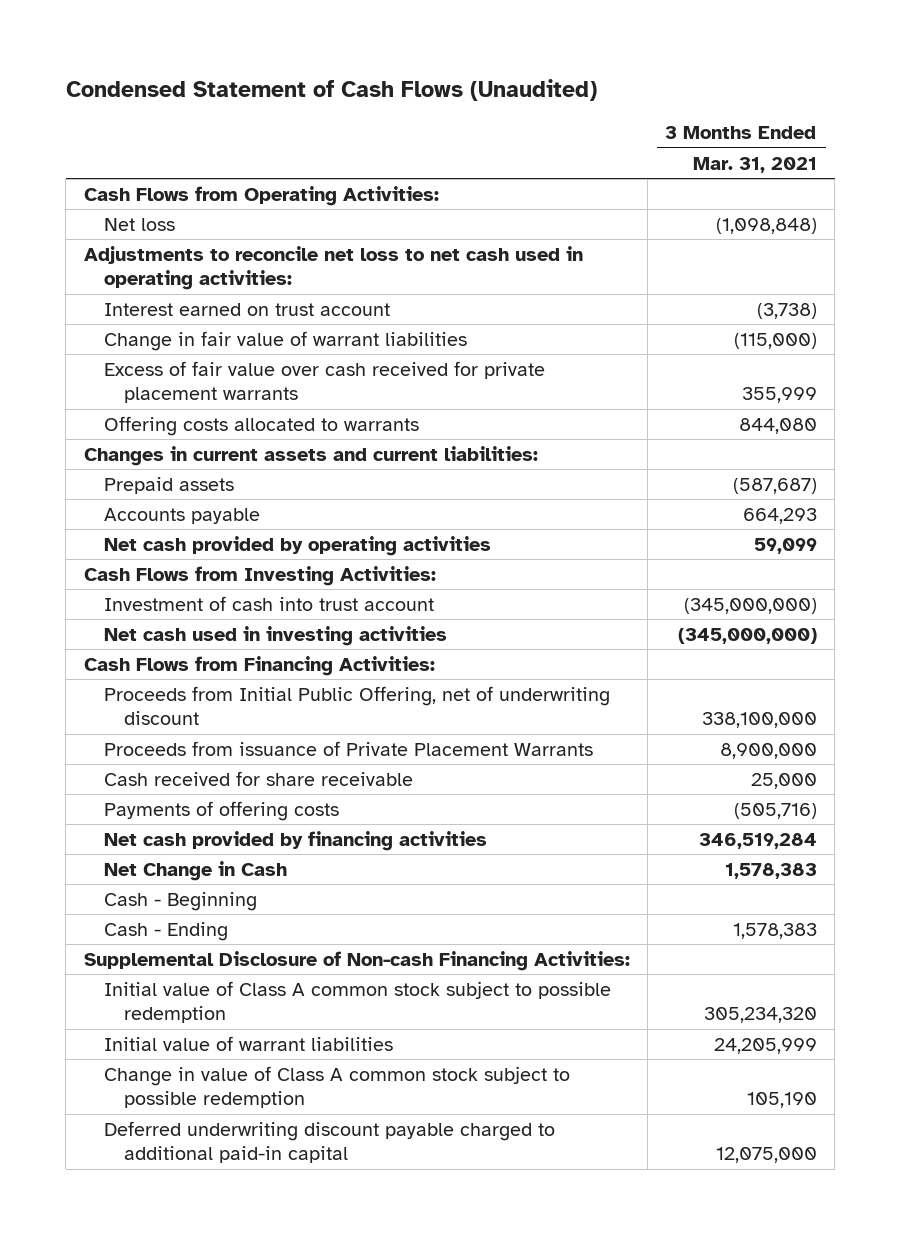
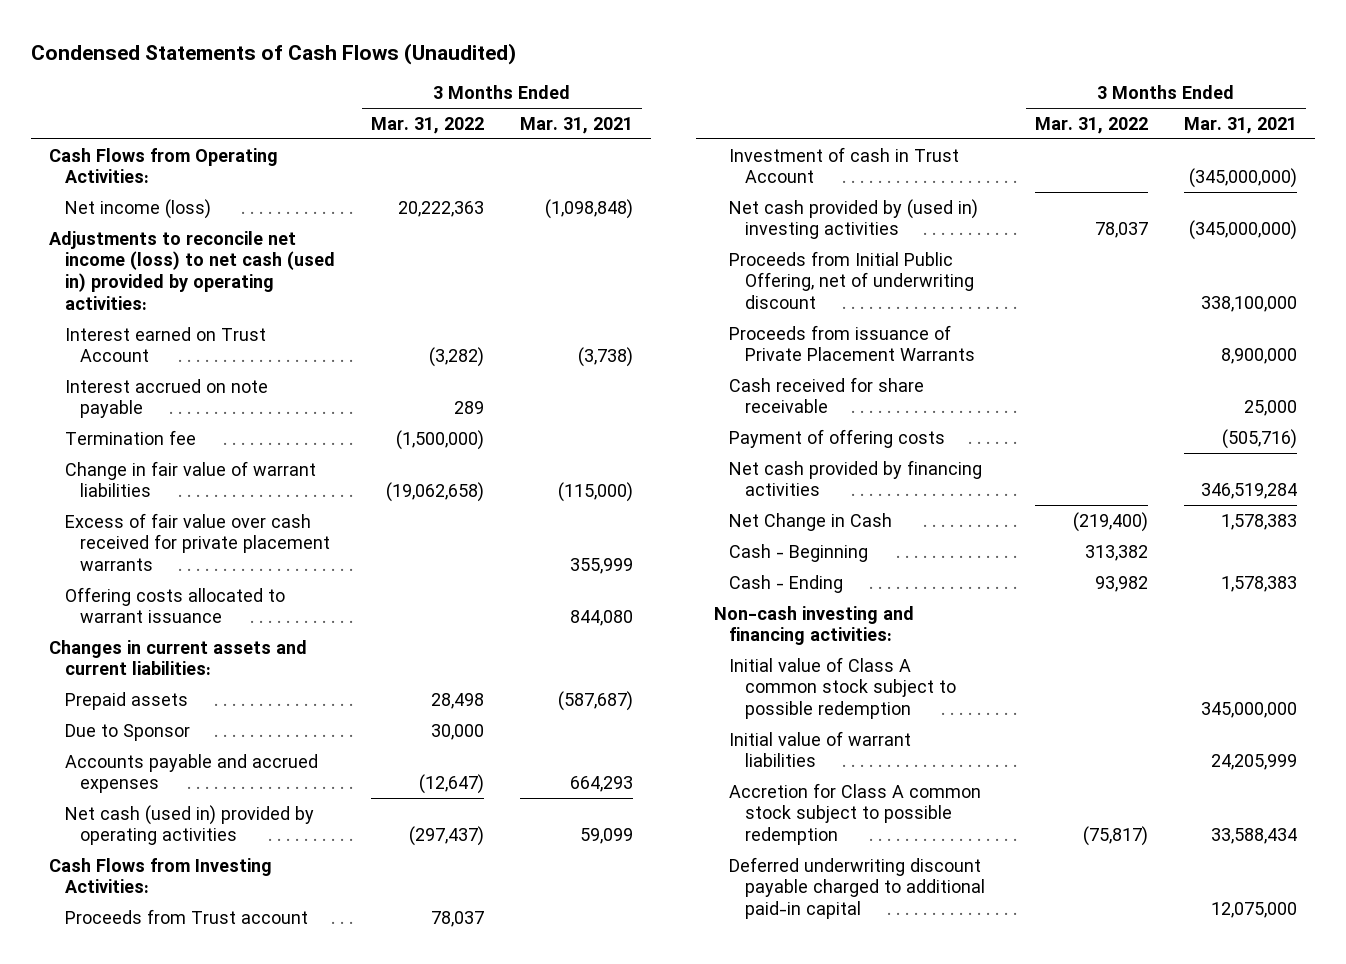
- Condensed Statement of Cash Flows (Unaudited)
+ Condensed Statements of Cash Flows (Unaudited)
- | 3 Months Ended Mar. 31, 2021
+ | 3 Months Ended Mar. 31, 2022 | 3 Months Ended Mar. 31, 2021
- Net loss | (1,098,848)
- Adjustments to reconcile net loss to net cash used in operating activities:
- Interest earned on trust account | (3,738)
+ Net income (loss) | 20,222,363 | (1,098,848)
+ Adjustments to reconcile net income (loss) to net cash (used in) provided by operating activities:
+ Interest earned on Trust Account | (3,282) | (3,738)
+ Interest accrued on note payable | 289 |
+ Termination fee | (1,500,000) |
- Offering costs allocated to warrants | 844,080
+ Offering costs allocated to warrant issuance | | 844,080
- Accounts payable | 664,293
- Net cash provided by operating activities | 59,099
+ Due to Sponsor | 30,000 |
+ Accounts payable and accrued expenses | (12,647) | 664,293
+ Net cash (used in) provided by operating activities | (297,437) | 59,099
- Investment of cash into trust account | (345,000,000)
- Net cash used in investing activities | (345,000,000)
- Cash Flows from Financing Activities:
+ Proceeds from Trust account | 78,037 |
+ Investment of cash in Trust Account | | (345,000,000)
+ Net cash provided by (used in) investing activities | 78,037 | (345,000,000)
- Payments of offering costs | (505,716)
+ Payment of offering costs | | (505,716)
- Supplemental Disclosure of Non-cash Financing Activities:
- Initial value of Class A common stock subject to possible redemption | 305,234,320
+ Non-cash investing and financing activities:
+ Initial value of Class A common stock subject to possible redemption | | 345,000,000
- Change in value of Class A common stock subject to possible redemption | 105,190
+ Accretion for Class A common stock subject to possible redemption | (75,817) | 33,588,434

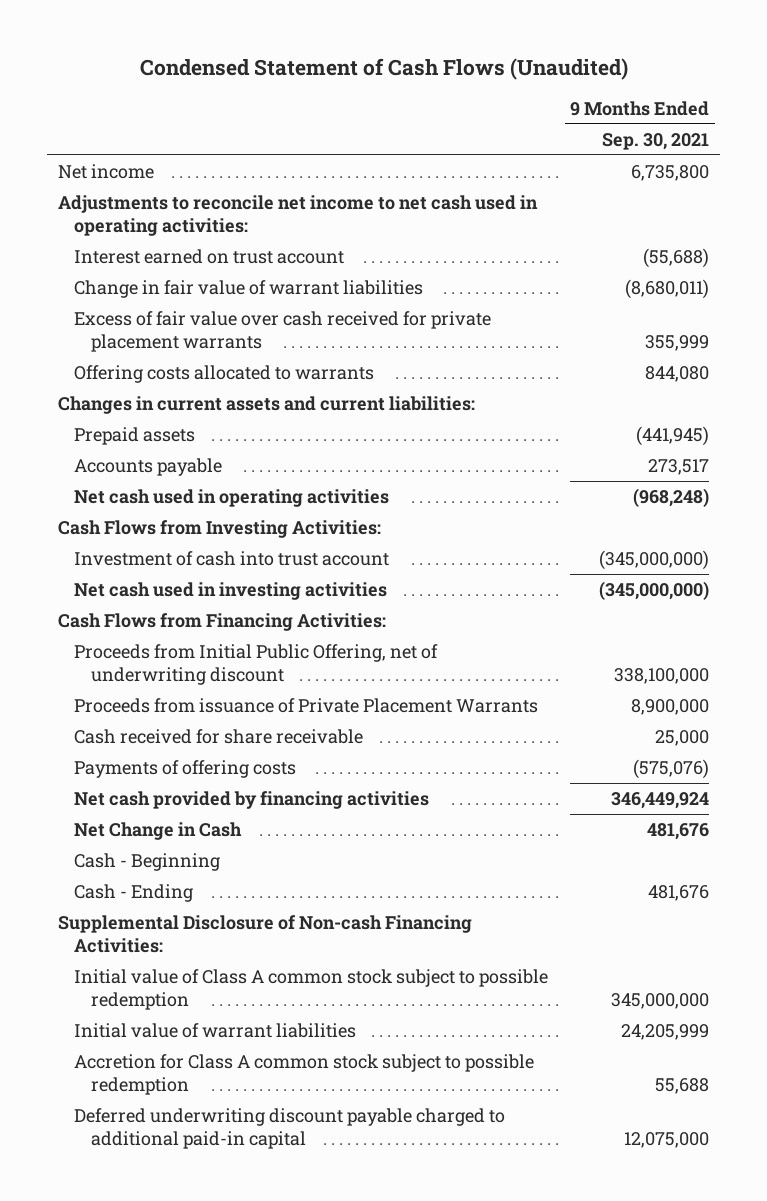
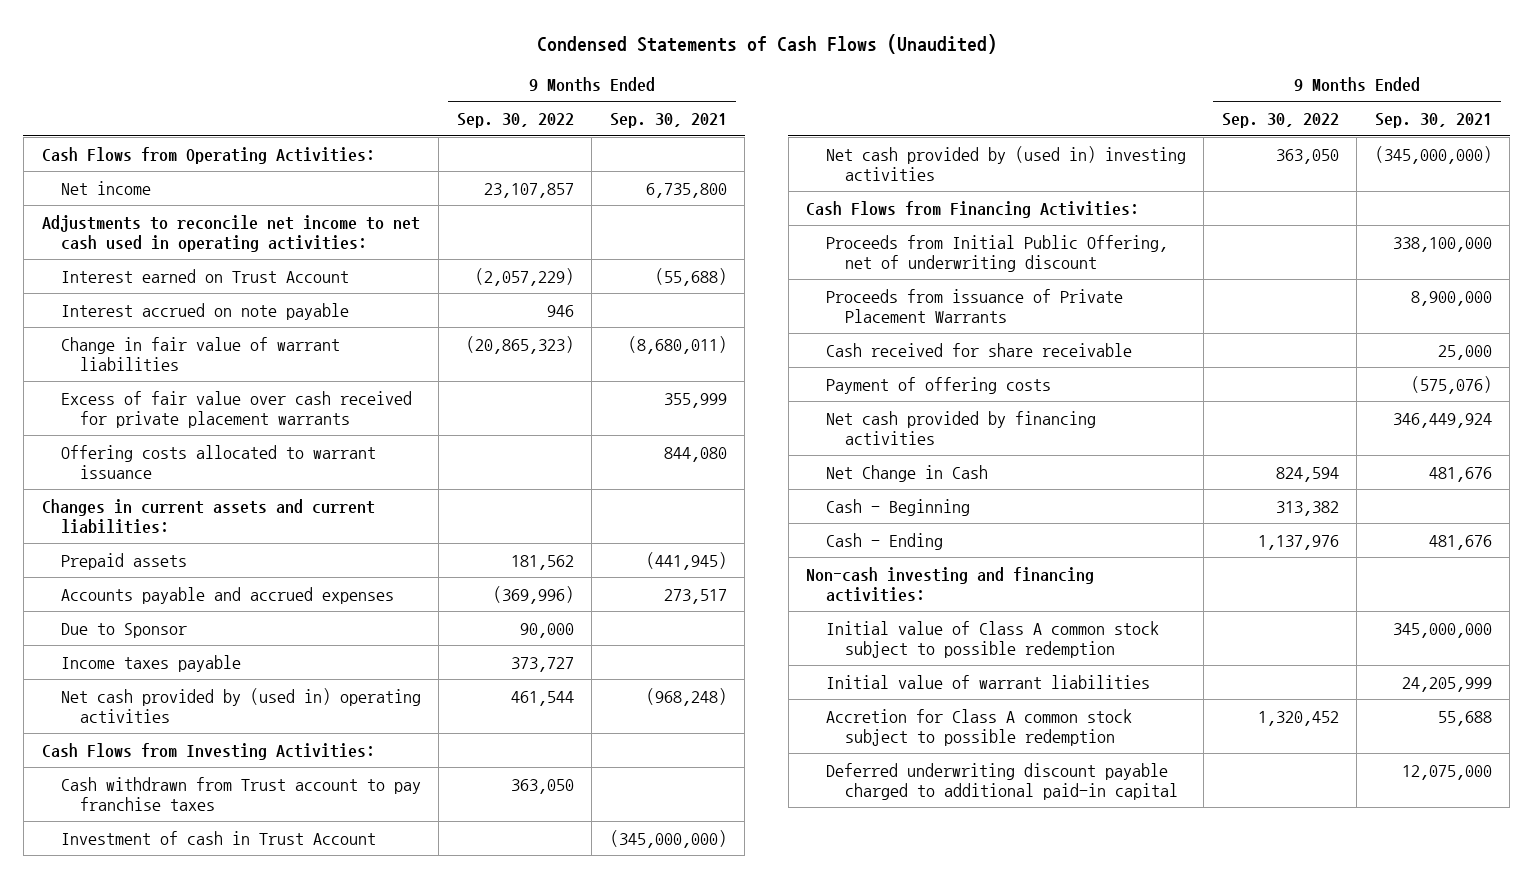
- Condensed Statement of Cash Flows (Unaudited)
+ Condensed Statements of Cash Flows (Unaudited)
- | 9 Months Ended Sep. 30, 2021
+ | 9 Months Ended Sep. 30, 2022 | 9 Months Ended Sep. 30, 2021
+ Cash Flows from Operating Activities:
- Interest earned on trust account | (55,688)
+ Interest earned on Trust Account | (2,057,229) | (55,688)
+ Interest accrued on note payable | 946 |
- Offering costs allocated to warrants | 844,080
+ Offering costs allocated to warrant issuance | | 844,080
- Accounts payable | 273,517
- Net cash used in operating activities | (968,248)
+ Accounts payable and accrued expenses | (369,996) | 273,517
+ Due to Sponsor | 90,000 |
+ Income taxes payable | 373,727 |
+ Net cash provided by (used in) operating activities | 461,544 | (968,248)
- Investment of cash into trust account | (345,000,000)
- Net cash used in investing activities | (345,000,000)
+ Cash withdrawn from Trust account to pay franchise taxes | 363,050 |
+ Investment of cash in Trust Account | | (345,000,000)
+ Net cash provided by (used in) investing activities | 363,050 | (345,000,000)
- Payments of offering costs | (575,076)
+ Payment of offering costs | | (575,076)
- Supplemental Disclosure of Non-cash Financing Activities:
+ Non-cash investing and financing activities:

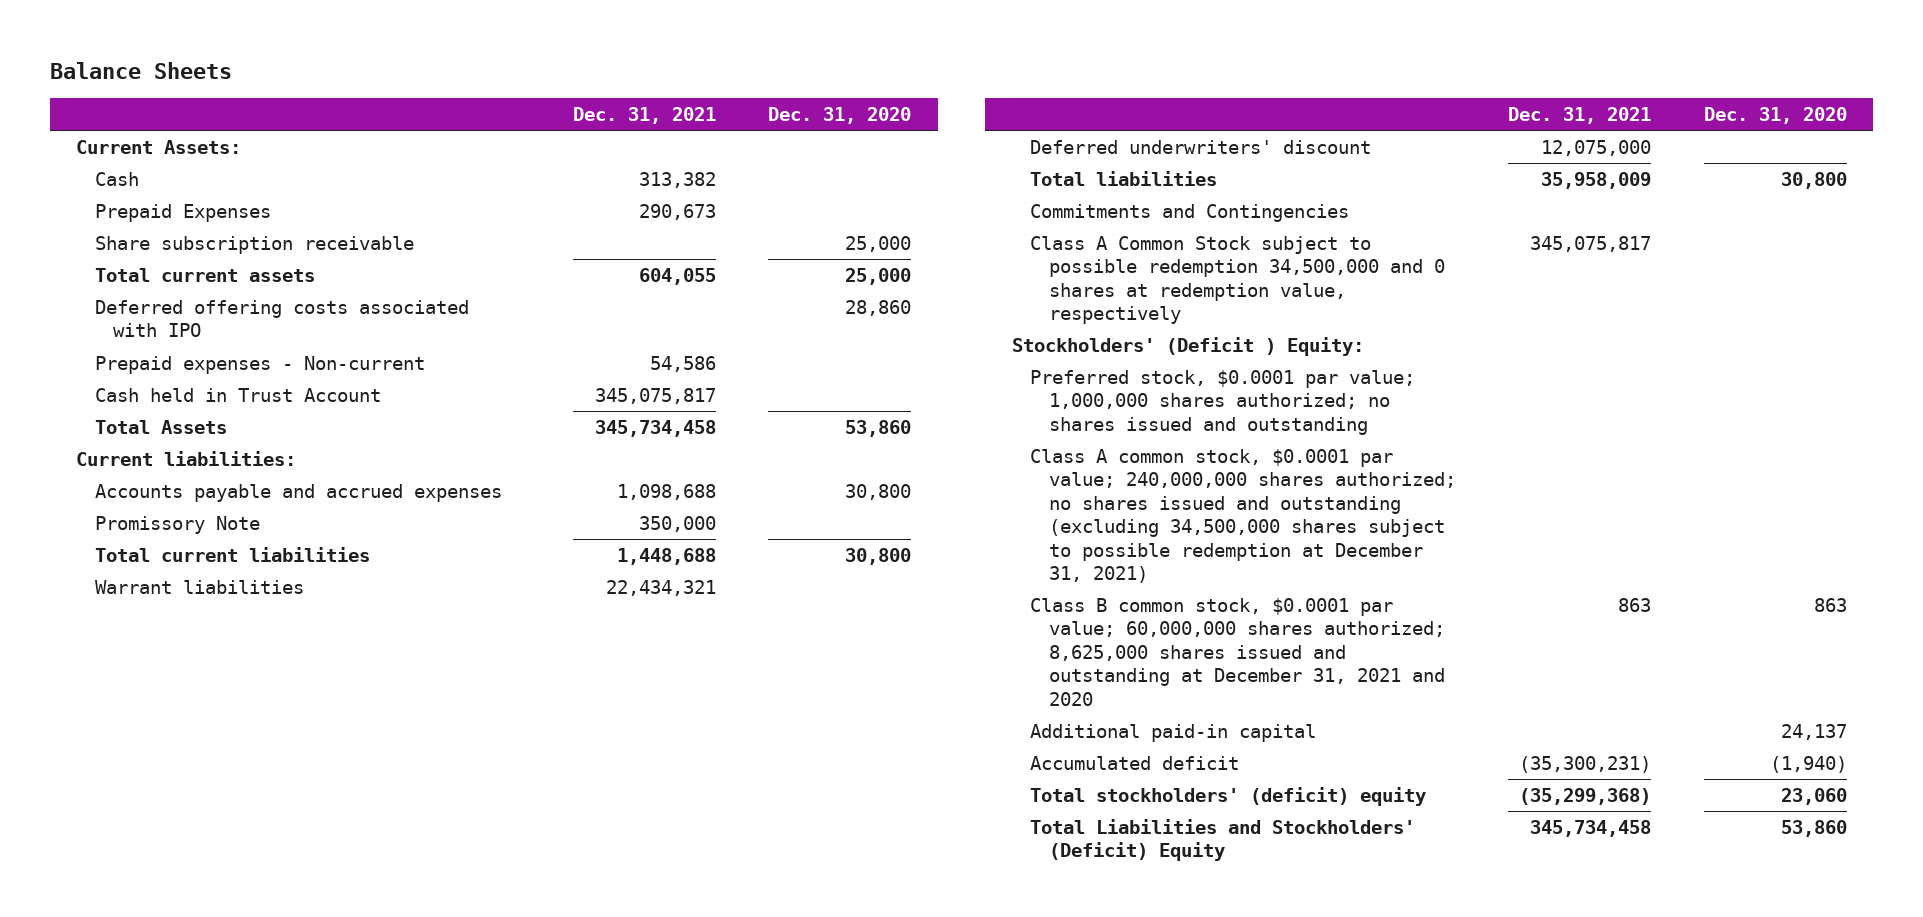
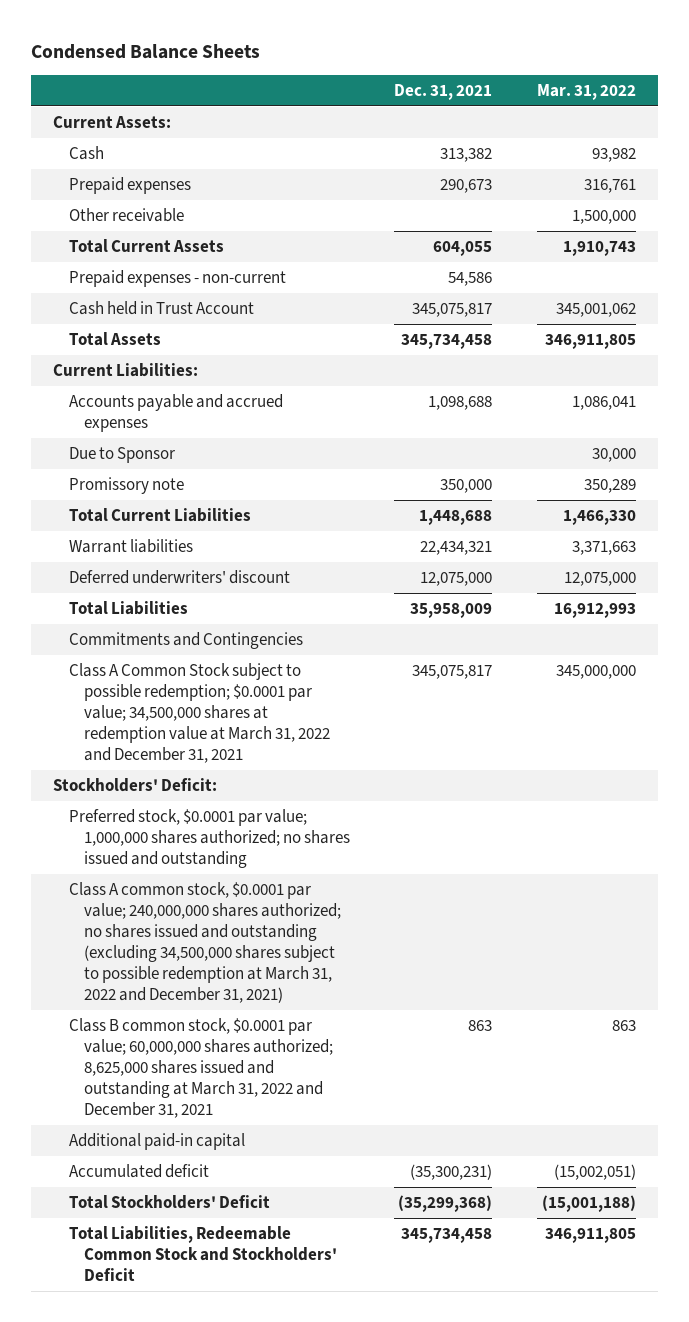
- Balance Sheets
+ Condensed Balance Sheets
- | Dec. 31, 2021 | Dec. 31, 2020
+ | Dec. 31, 2021 | Mar. 31, 2022
- Prepaid Expenses | 290,673 |
- Share subscription receivable | | 25,000
- Total current assets | 604,055 | 25,000
- Deferred offering costs associated with IPO | | 28,860
- Prepaid expenses - Non-current | 54,586 |
+ Prepaid expenses | 290,673 | 316,761
+ Other receivable | | 1,500,000
+ Total Current Assets | 604,055 | 1,910,743
+ Prepaid expenses - non-current | 54,586 |
- Current liabilities:
+ Current Liabilities:
- Promissory Note | 350,000 |
- Total current liabilities | 1,448,688 | 30,800
+ Due to Sponsor | | 30,000
+ Promissory note | 350,000 | 350,289
+ Total Current Liabilities | 1,448,688 | 1,466,330
- Total liabilities | 35,958,009 | 30,800
+ Total Liabilities | 35,958,009 | 16,912,993
- Class A Common Stock subject to possible redemption 34,500,000 and 0 shares at redemption value, respectively | 345,075,817 |
- Stockholders' (Deficit ) Equity:
+ Class A Common Stock subject to possible redemption; $0.0001 par value; 34,500,000 shares at redemption value at March 31, 2022 and December 31, 2021 | 345,075,817 | 345,000,000
+ Stockholders' Deficit:
- Class A common stock, $0.0001 par value; 240,000,000 shares authorized; no shares issued and outstanding (excluding 34,500,000 shares subject to possible redemption at December 31, 2021)
- Class B common stock, $0.0001 par value; 60,000,000 shares authorized; 8,625,000 shares issued and outstanding at December 31, 2021 and 2020 | 863 | 863
+ Class A common stock, $0.0001 par value; 240,000,000 shares authorized; no shares issued and outstanding (excluding 34,500,000 shares subject to possible redemption at March 31, 2022 and December 31, 2021)
+ Class B common stock, $0.0001 par value; 60,000,000 shares authorized; 8,625,000 shares issued and outstanding at March 31, 2022 and December 31, 2021 | 863 | 863
- Total stockholders' (deficit) equity | (35,299,368) | 23,060
- Total Liabilities and Stockholders' (Deficit) Equity | 345,734,458 | 53,860
+ Total Stockholders' Deficit | (35,299,368) | (15,001,188)
+ Total Liabilities, Redeemable Common Stock and Stockholders' Deficit | 345,734,458 | 346,911,805

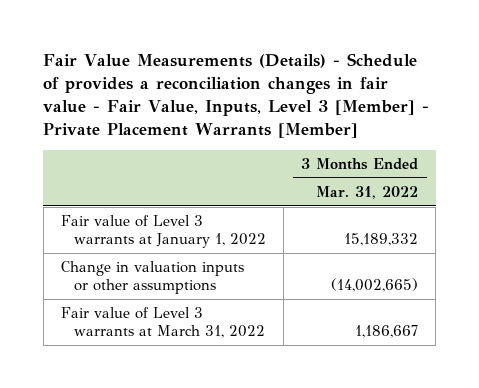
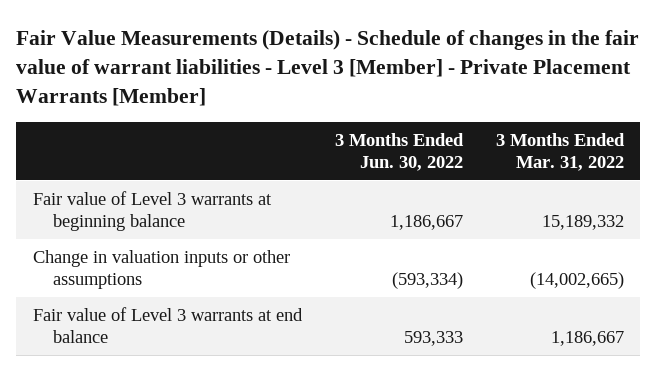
- Fair Value Measurements (Details) - Schedule of provides a reconciliation changes in fair value - Fair Value, Inputs, Level 3 [Member] - Private Placement Warrants [Member]
+ Fair Value Measurements (Details) - Schedule of changes in the fair value of warrant liabilities - Level 3 [Member] - Private Placement Warrants [Member]
- | 3 Months Ended Mar. 31, 2022
+ | 3 Months Ended Jun. 30, 2022 | 3 Months Ended Mar. 31, 2022
- Fair value of Level 3 warrants at January 1, 2022 | 15,189,332
+ Fair value of Level 3 warrants at beginning balance | 1,186,667 | 15,189,332
- Fair value of Level 3 warrants at March 31, 2022 | 1,186,667
+ Fair value of Level 3 warrants at end balance | 593,333 | 1,186,667

